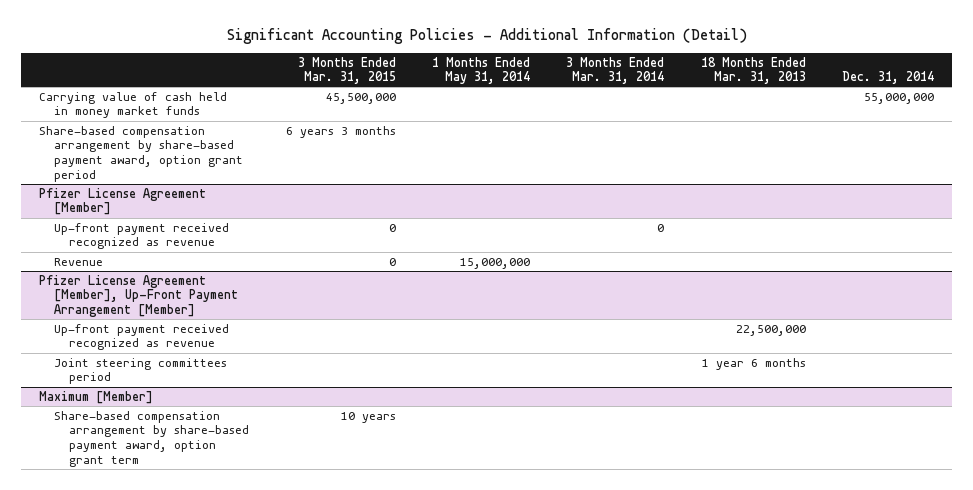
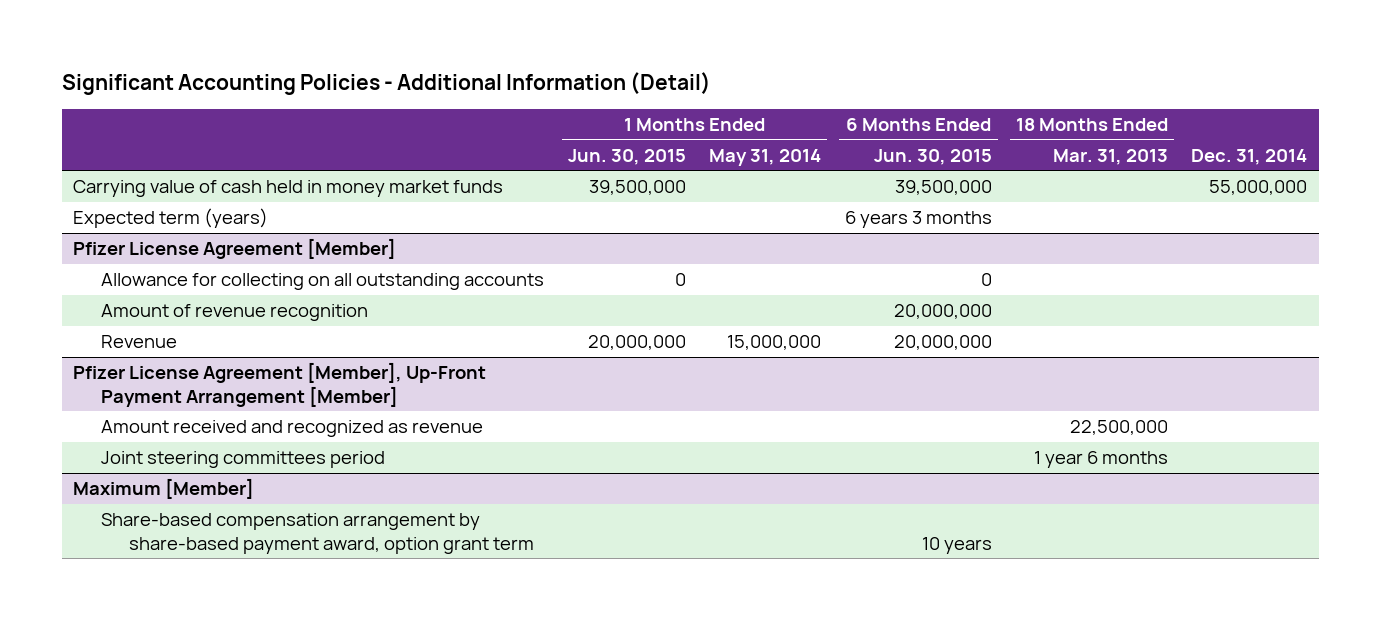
- | 3 Months Ended Mar. 31, 2015 | 1 Months Ended May 31, 2014 | 3 Months Ended Mar. 31, 2014 | 18 Months Ended Mar. 31, 2013 | Dec. 31, 2014
+ | 1 Months Ended Jun. 30, 2015 | 1 Months Ended May 31, 2014 | 6 Months Ended Jun. 30, 2015 | 18 Months Ended Mar. 31, 2013 | Dec. 31, 2014
- Share-based compensation arrangement by share-based payment award, option grant period | 6 years 3 months | | | |
+ Expected term (years) | | | 6 years 3 months | |
@ Pfizer License Agreement [Member]
- Up-front payment received recognized as revenue | 0 | | 0 | |
+ Allowance for collecting on all outstanding accounts | 0 | | 0 | |
+ Amount of revenue recognition | | | 20,000,000 | |
@ Pfizer License Agreement [Member], Up-Front Payment Arrangement [Member]
- Up-front payment received recognized as revenue | | | | 22,500,000 |
+ Amount received and recognized as revenue | | | | 22,500,000 |

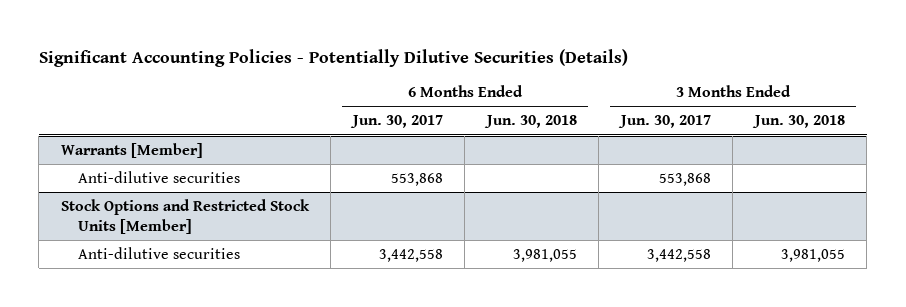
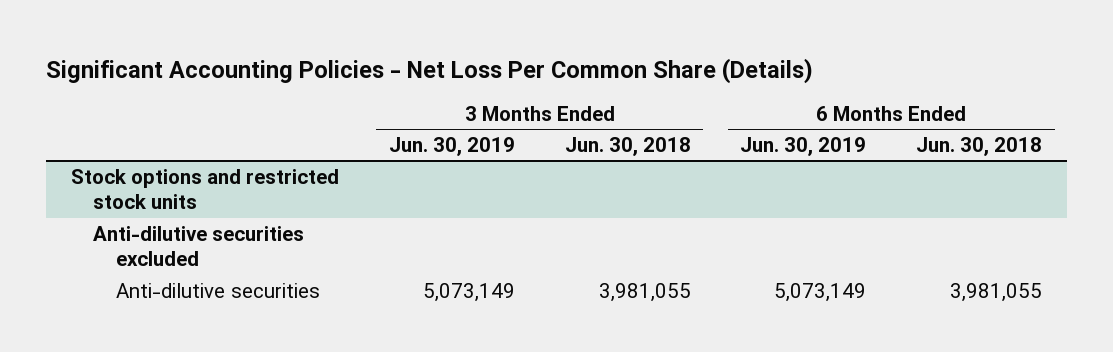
- Significant Accounting Policies - Potentially Dilutive Securities (Details)
+ Significant Accounting Policies - Net Loss Per Common Share (Details)
- | 6 Months Ended Jun. 30, 2017 | 6 Months Ended Jun. 30, 2018 | 3 Months Ended Jun. 30, 2017 | 3 Months Ended Jun. 30, 2018
+ | 3 Months Ended Jun. 30, 2019 | 3 Months Ended Jun. 30, 2018 | 6 Months Ended Jun. 30, 2019 | 6 Months Ended Jun. 30, 2018
- Warrants [Member]
- Anti-dilutive securities | 553,868 | | 553,868 |
- Stock Options and Restricted Stock Units [Member]
+ Stock options and restricted stock units
+ Anti-dilutive securities excluded

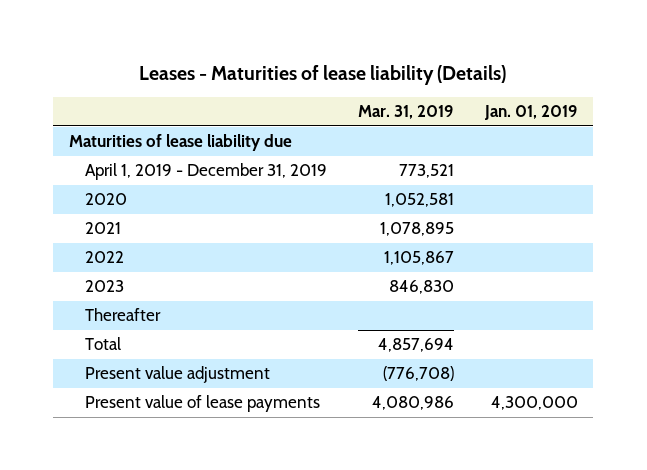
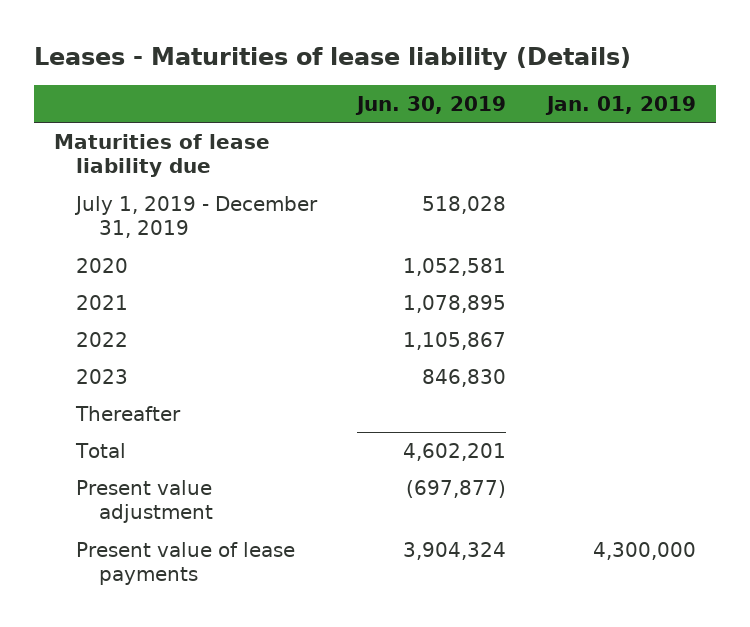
- | Mar. 31, 2019 | Jan. 01, 2019
+ | Jun. 30, 2019 | Jan. 01, 2019
- April 1, 2019 - December 31, 2019 | 773,521 |
+ July 1, 2019 - December 31, 2019 | 518,028 |

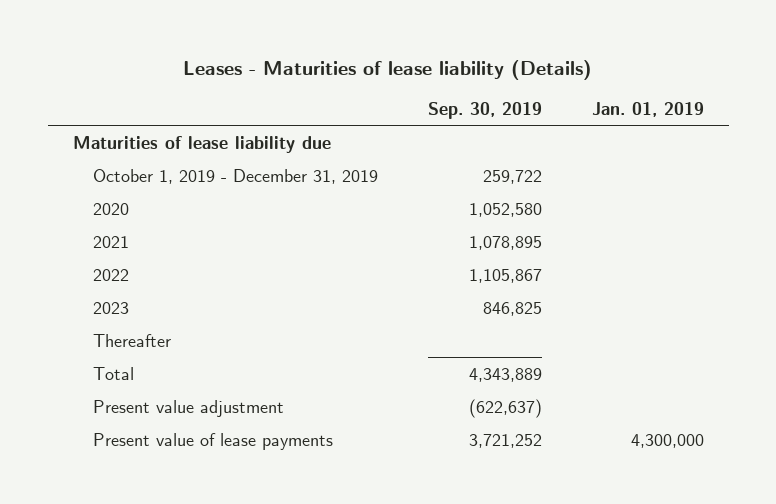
- | Jun. 30, 2019 | Jan. 01, 2019
+ | Sep. 30, 2019 | Jan. 01, 2019
- July 1, 2019 - December 31, 2019 | 518,028 |
+ October 1, 2019 - December 31, 2019 | 259,722 |

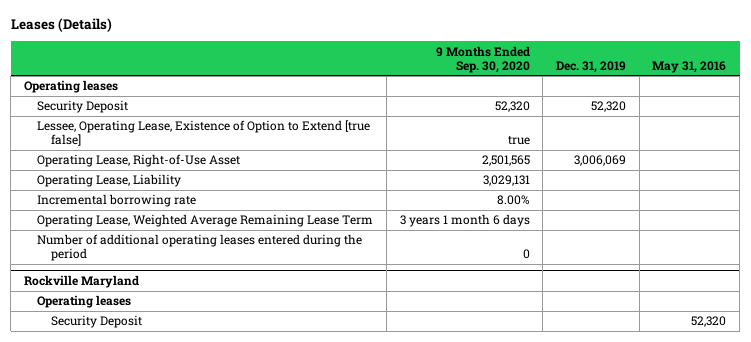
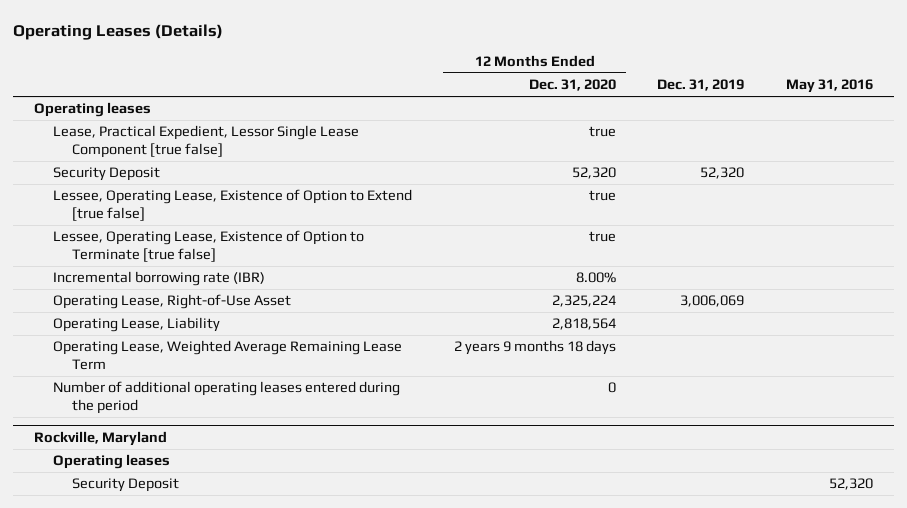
- Leases (Details)
+ Operating Leases (Details)
- | 9 Months Ended Sep. 30, 2020 | Dec. 31, 2019 | May 31, 2016
+ | 12 Months Ended Dec. 31, 2020 | Dec. 31, 2019 | May 31, 2016
+ Lease, Practical Expedient, Lessor Single Lease Component [true false] | true | |
+ Lessee, Operating Lease, Existence of Option to Terminate [true false] | true | |
+ Incremental borrowing rate (IBR) | 8.00% | |
- Incremental borrowing rate | 8.00% | |
- Rockville Maryland
+ Rockville, Maryland

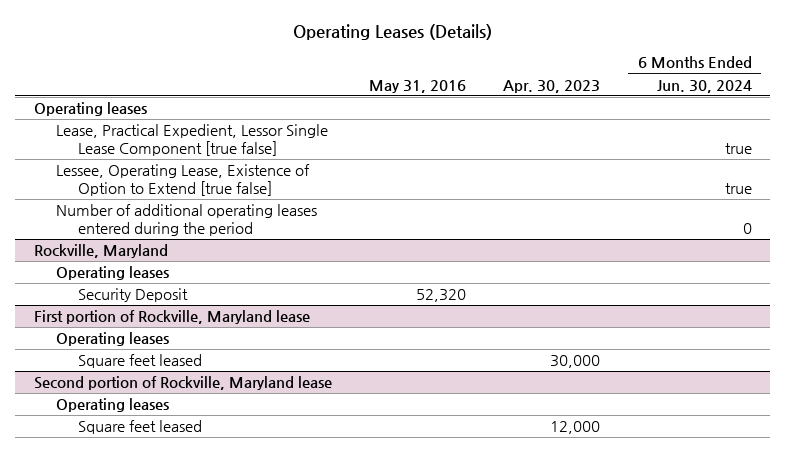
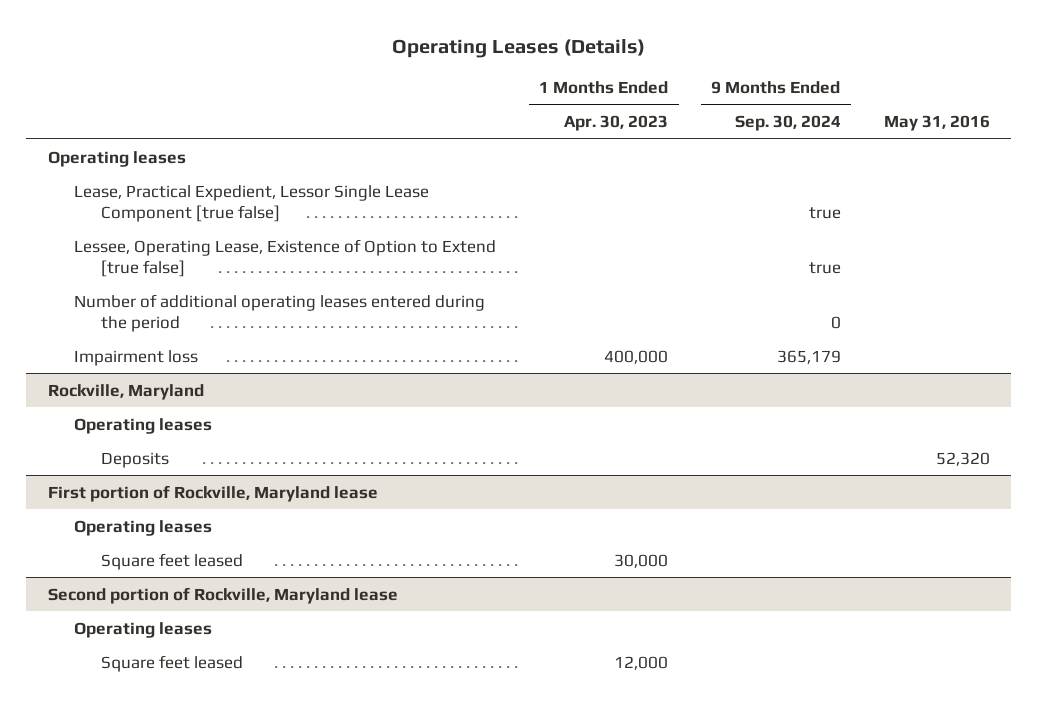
- | May 31, 2016 | Apr. 30, 2023 | 6 Months Ended Jun. 30, 2024
+ | 1 Months Ended Apr. 30, 2023 | 9 Months Ended Sep. 30, 2024 | May 31, 2016
+ Impairment loss | 400,000 | 365,179 |
@ Rockville, Maryland
- Security Deposit | 52,320 | |
+ Deposits | | | 52,320

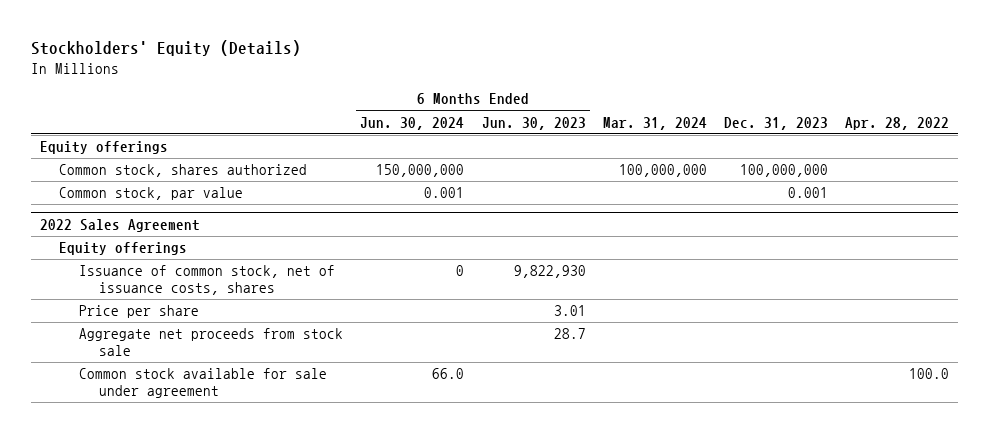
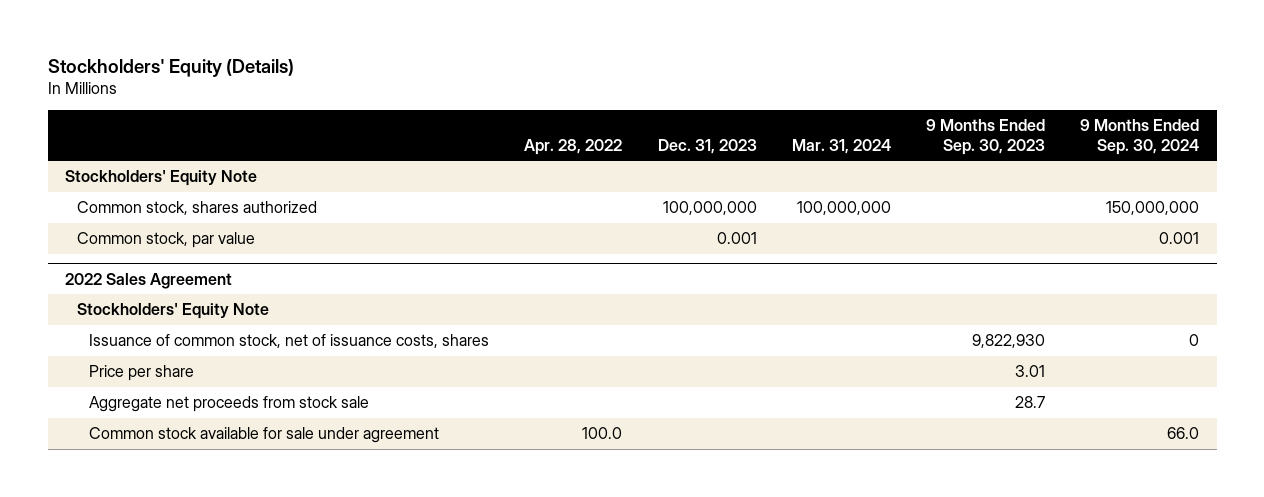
- | 6 Months Ended Jun. 30, 2024 | 6 Months Ended Jun. 30, 2023 | Mar. 31, 2024 | Dec. 31, 2023 | Apr. 28, 2022
+ | Apr. 28, 2022 | Dec. 31, 2023 | Mar. 31, 2024 | 9 Months Ended Sep. 30, 2023 | 9 Months Ended Sep. 30, 2024
- Equity offerings
+ Stockholders' Equity Note
@ 2022 Sales Agreement
- Equity offerings
+ Stockholders' Equity Note

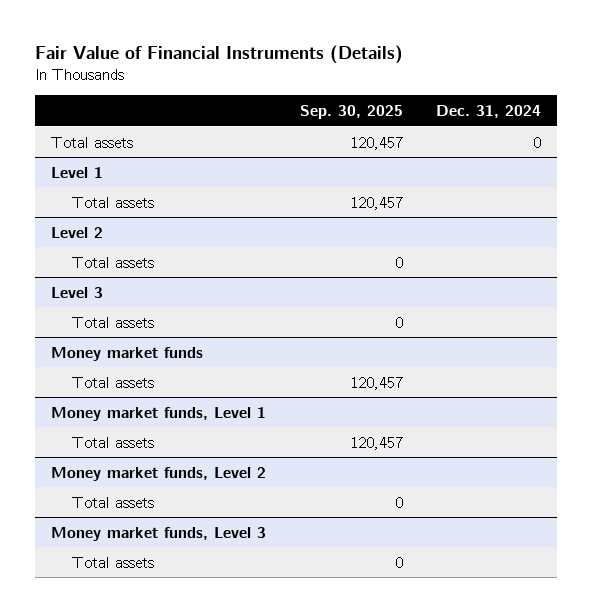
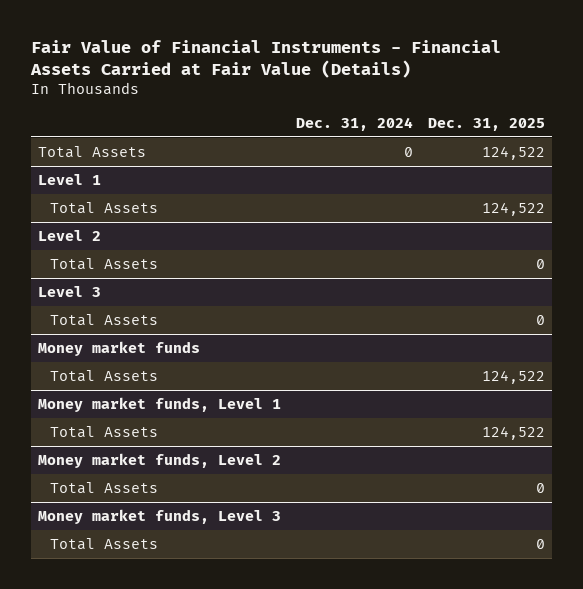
- Fair Value of Financial Instruments (Details)
+ Fair Value of Financial Instruments - Financial Assets Carried at Fair Value (Details)
- | Sep. 30, 2025 | Dec. 31, 2024
+ | Dec. 31, 2024 | Dec. 31, 2025
- Total assets | 120,457 | 0
+ Total Assets | 0 | 124,522
@ Level 1
- Total assets | 120,457 |
+ Total Assets | | 124,522
@ Level 2
- Total assets | 0 |
+ Total Assets | | 0
@ Level 3
- Total assets | 0 |
+ Total Assets | | 0
@ Money market funds
- Total assets | 120,457 |
+ Total Assets | | 124,522
@ Money market funds, Level 1
- Total assets | 120,457 |
+ Total Assets | | 124,522
@ Money market funds, Level 2
- Total assets | 0 |
+ Total Assets | | 0
@ Money market funds, Level 3
- Total assets | 0 |
+ Total Assets | | 0

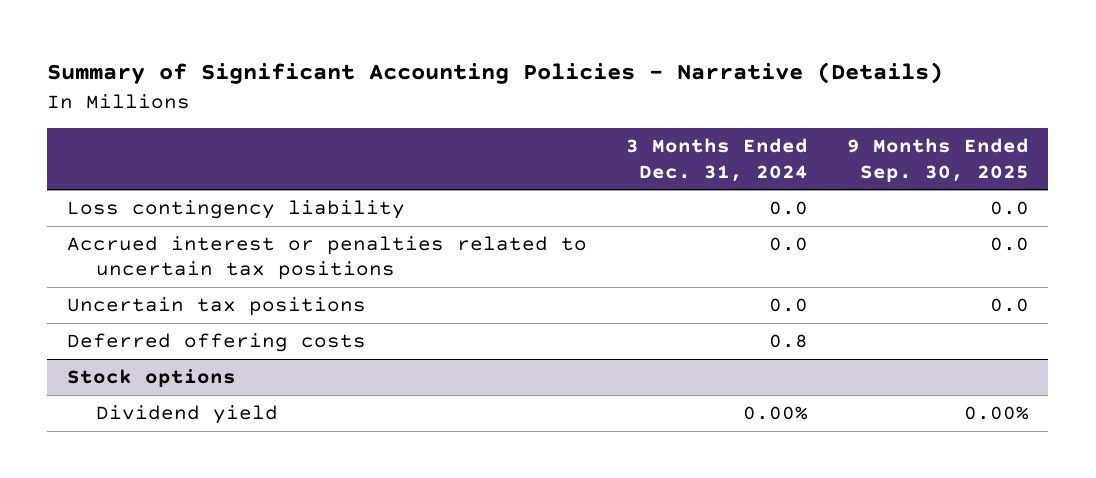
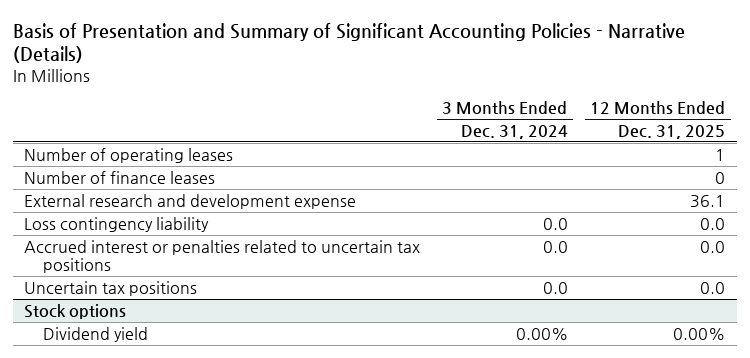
- Summary of Significant Accounting Policies - Narrative (Details)
+ Basis of Presentation and Summary of Significant Accounting Policies - Narrative (Details)
- | 3 Months Ended Dec. 31, 2024 | 9 Months Ended Sep. 30, 2025
+ | 3 Months Ended Dec. 31, 2024 | 12 Months Ended Dec. 31, 2025
+ Number of operating leases | | 1
+ Number of finance leases | | 0
+ External research and development expense | | 36.1
- Deferred offering costs | 0.8 |

